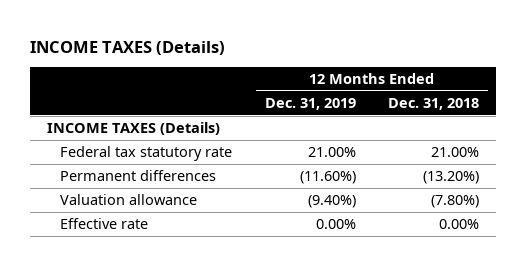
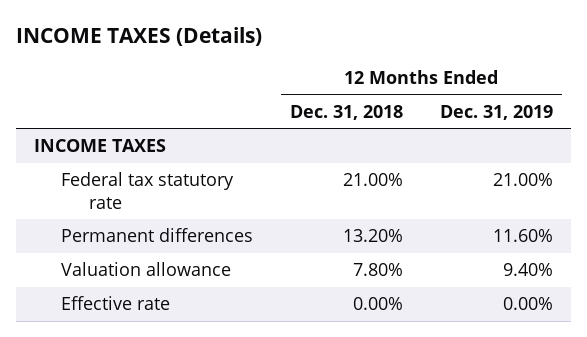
- | 12 Months Ended Dec. 31, 2019 | 12 Months Ended Dec. 31, 2018
+ | 12 Months Ended Dec. 31, 2018 | 12 Months Ended Dec. 31, 2019
- INCOME TAXES (Details)
+ INCOME TAXES
- Permanent differences | (11.60%) | (13.20%)
- Valuation allowance | (9.40%) | (7.80%)
+ Permanent differences | 13.20% | 11.60%
+ Valuation allowance | 7.80% | 9.40%

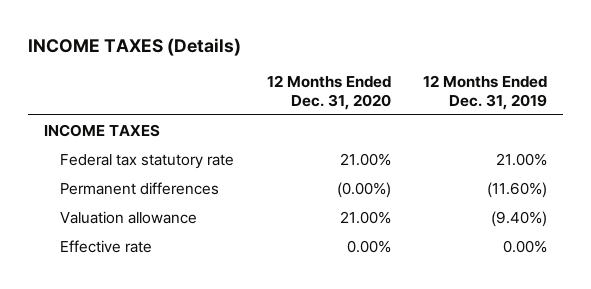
- | 12 Months Ended Dec. 31, 2018 | 12 Months Ended Dec. 31, 2019
+ | 12 Months Ended Dec. 31, 2020 | 12 Months Ended Dec. 31, 2019
- Permanent differences | 13.20% | 11.60%
- Valuation allowance | 7.80% | 9.40%
+ Permanent differences | (0.00%) | (11.60%)
+ Valuation allowance | 21.00% | (9.40%)

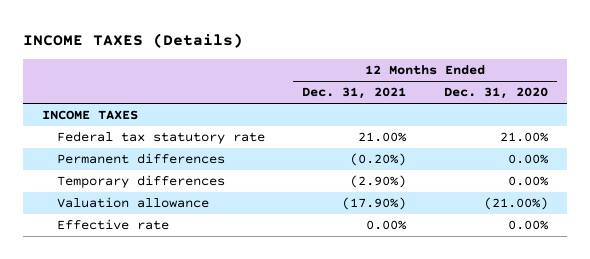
- | 12 Months Ended Dec. 31, 2020 | 12 Months Ended Dec. 31, 2019
+ | 12 Months Ended Dec. 31, 2021 | 12 Months Ended Dec. 31, 2020
- Permanent differences | (0.00%) | (11.60%)
- Valuation allowance | 21.00% | (9.40%)
+ Permanent differences | (0.20%) | 0.00%
+ Temporary differences | (2.90%) | 0.00%
+ Valuation allowance | (17.90%) | (21.00%)

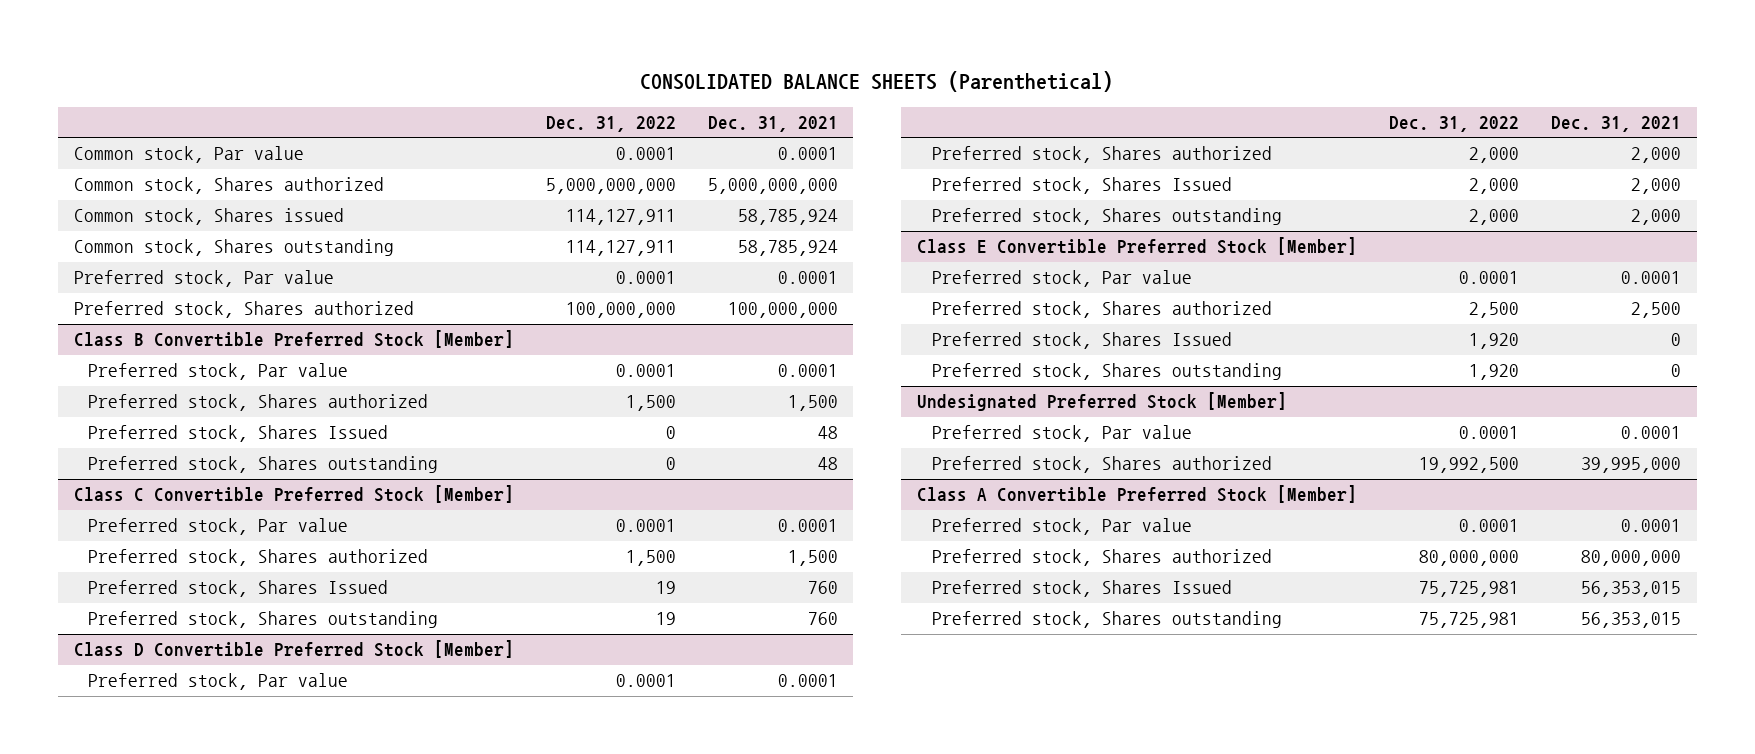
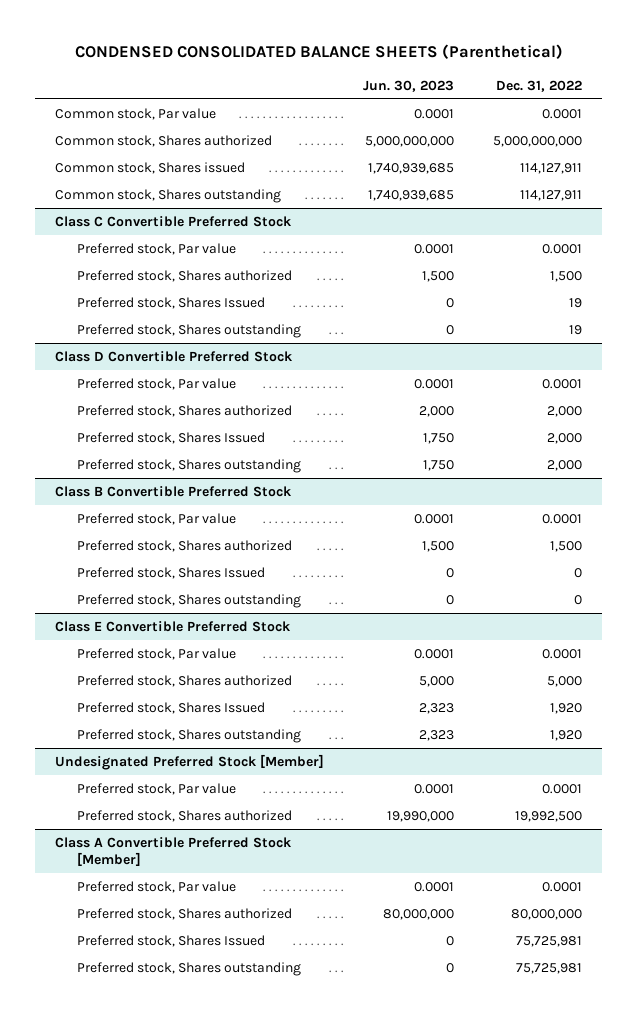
- CONSOLIDATED BALANCE SHEETS (Parenthetical)
+ CONDENSED CONSOLIDATED BALANCE SHEETS (Parenthetical)
- | Dec. 31, 2022 | Dec. 31, 2021
+ | Jun. 30, 2023 | Dec. 31, 2022
- Preferred stock, Par value | 0.0001 | 0.0001
- Preferred stock, Shares authorized | 100,000,000 | 100,000,000
- Class B Convertible Preferred Stock [Member]
- Preferred stock, Par value | 0.0001 | 0.0001
- Preferred stock, Shares authorized | 1,500 | 1,500
- Preferred stock, Shares Issued | 0 | 48
- Preferred stock, Shares outstanding | 0 | 48
- Class C Convertible Preferred Stock [Member]
+ Class C Convertible Preferred Stock
- Class D Convertible Preferred Stock [Member]
+ Class D Convertible Preferred Stock
- Class E Convertible Preferred Stock [Member]
+ Class B Convertible Preferred Stock
- Preferred stock, Shares authorized | 2,500 | 2,500
+ Preferred stock, Shares authorized | 1,500 | 1,500
+ Preferred stock, Shares Issued | 0 | 0
+ Preferred stock, Shares outstanding | 0 | 0
+ Class E Convertible Preferred Stock
+ Preferred stock, Par value | 0.0001 | 0.0001
+ Preferred stock, Shares authorized | 5,000 | 5,000

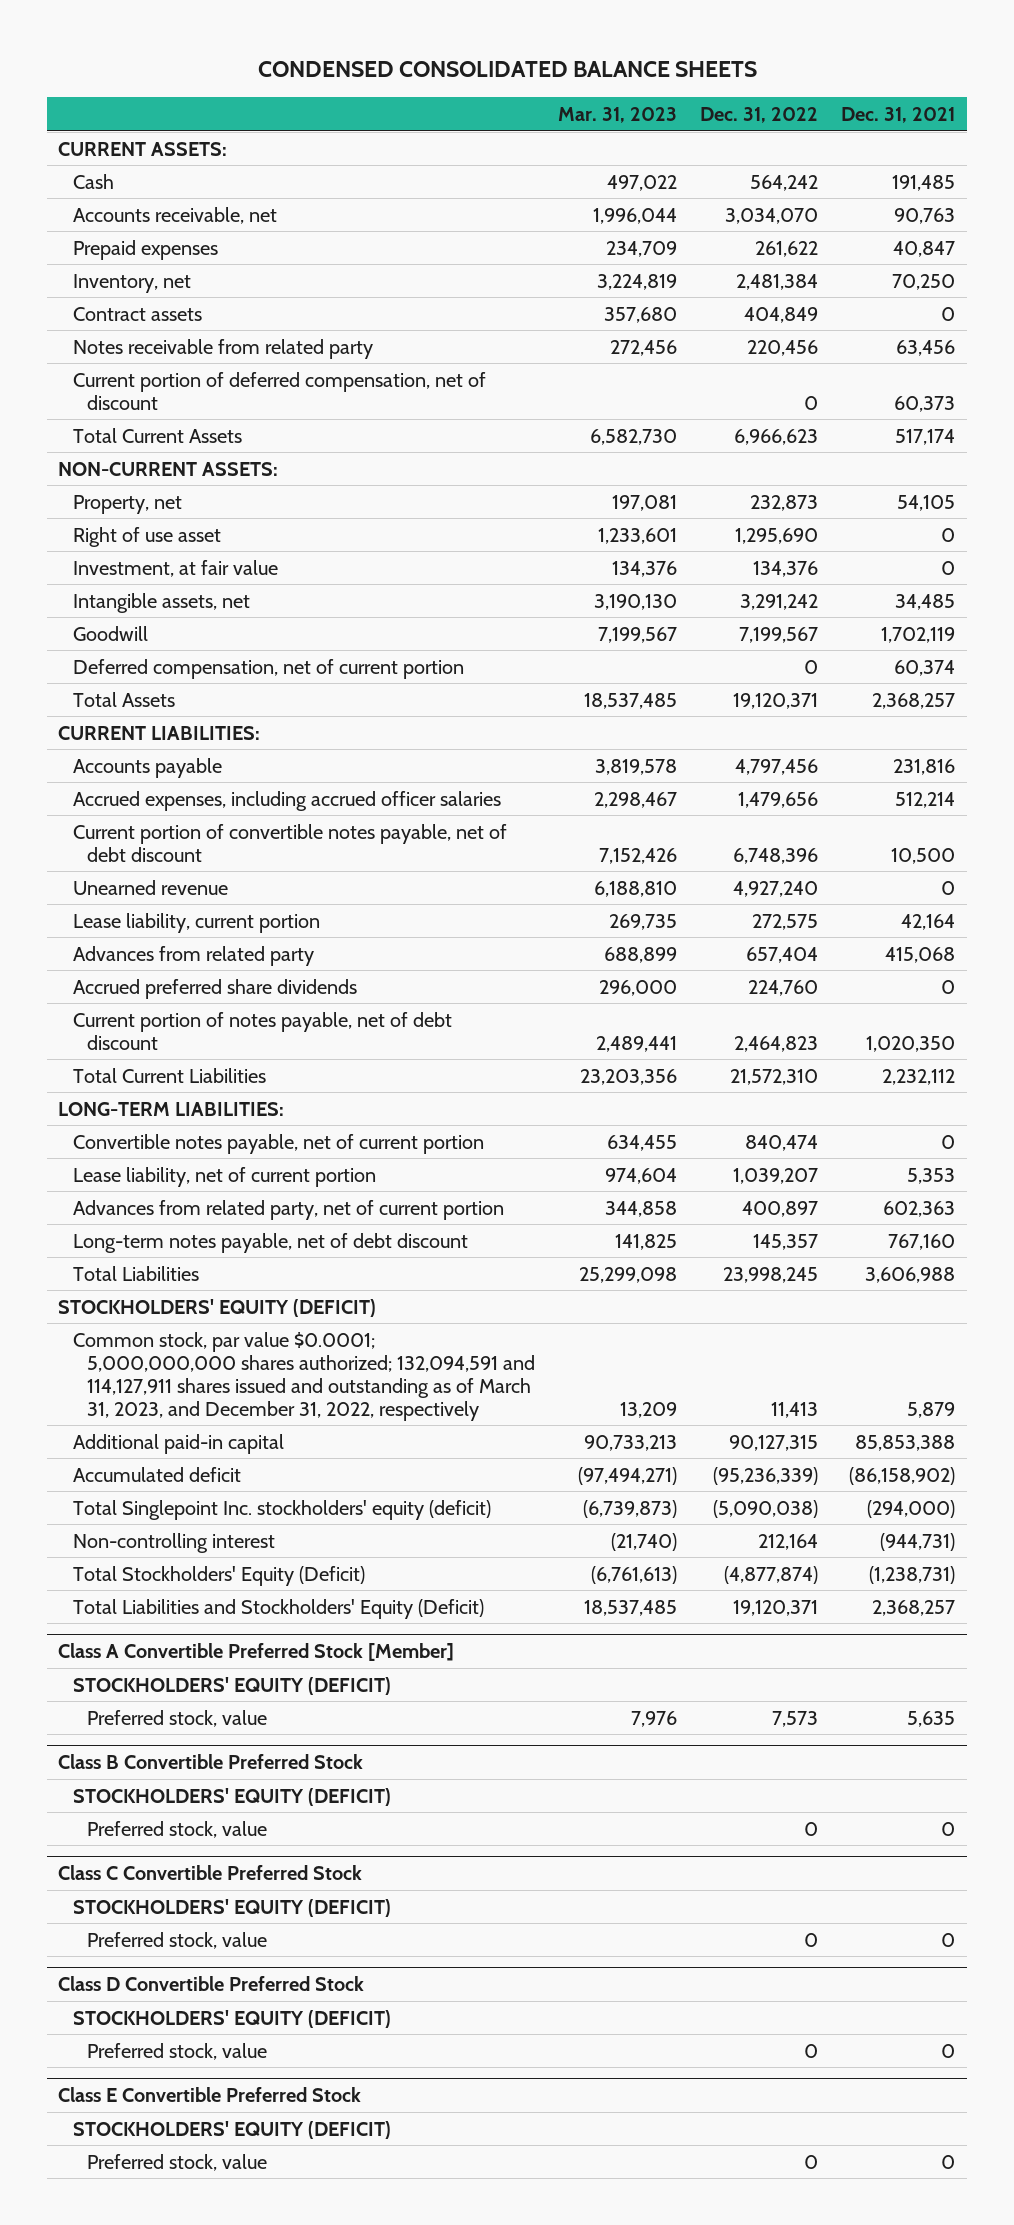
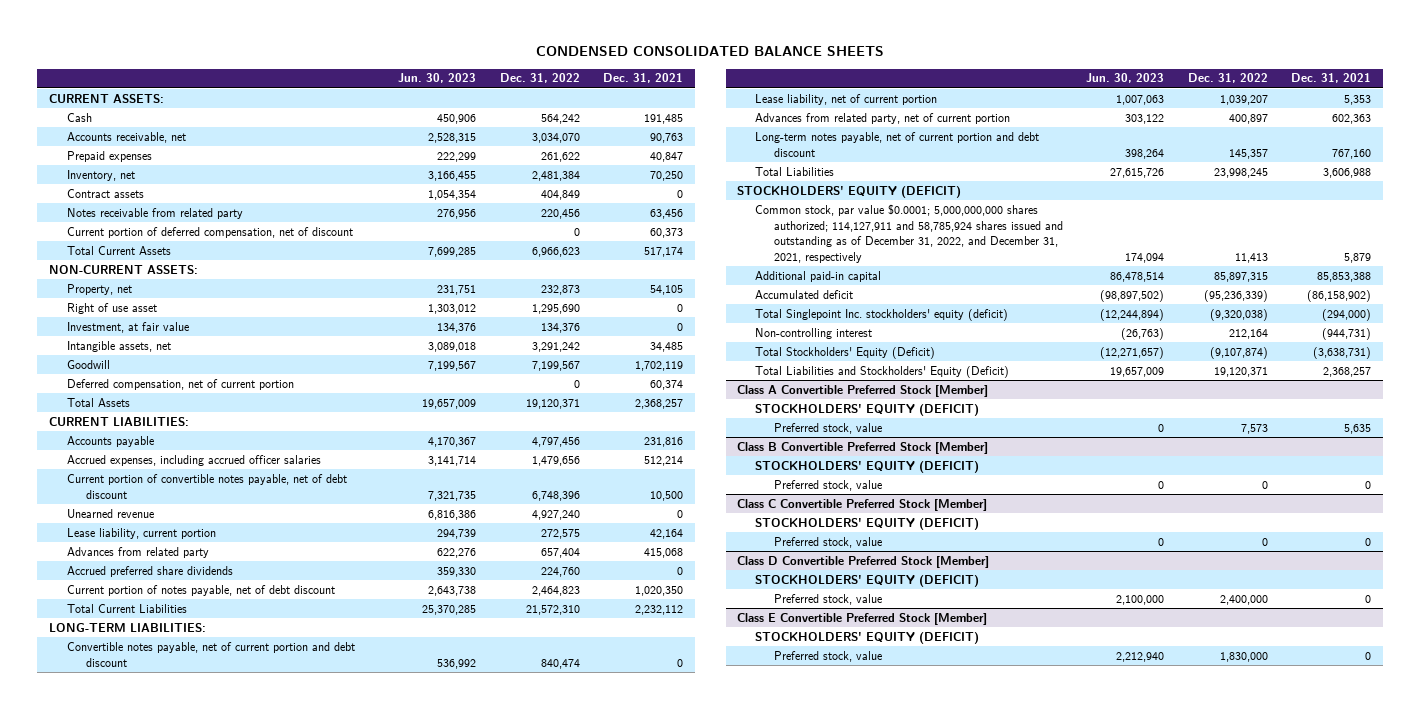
- | Mar. 31, 2023 | Dec. 31, 2022 | Dec. 31, 2021
+ | Jun. 30, 2023 | Dec. 31, 2022 | Dec. 31, 2021
- Convertible notes payable, net of current portion | 634,455 | 840,474 | 0
+ Convertible notes payable, net of current portion and debt discount | 536,992 | 840,474 | 0
- Long-term notes payable, net of debt discount | 141,825 | 145,357 | 767,160
+ Long-term notes payable, net of current portion and debt discount | 398,264 | 145,357 | 767,160
- Common stock, par value $0.0001; 5,000,000,000 shares authorized; 132,094,591 and 114,127,911 shares issued and outstanding as of March 31, 2023, and December 31, 2022, respectively | 13,209 | 11,413 | 5,879
- Additional paid-in capital | 90,733,213 | 90,127,315 | 85,853,388
+ Common stock, par value $0.0001; 5,000,000,000 shares authorized; 114,127,911 and 58,785,924 shares issued and outstanding as of December 31, 2022, and December 31, 2021, respectively | 174,094 | 11,413 | 5,879
+ Additional paid-in capital | 86,478,514 | 85,897,315 | 85,853,388
- Total Singlepoint Inc. stockholders' equity (deficit) | (6,739,873) | (5,090,038) | (294,000)
+ Total Singlepoint Inc. stockholders' equity (deficit) | (12,244,894) | (9,320,038) | (294,000)
- Total Stockholders' Equity (Deficit) | (6,761,613) | (4,877,874) | (1,238,731)
+ Total Stockholders' Equity (Deficit) | (12,271,657) | (9,107,874) | (3,638,731)
- Class B Convertible Preferred Stock
+ Class B Convertible Preferred Stock [Member]
- Class C Convertible Preferred Stock
+ Class C Convertible Preferred Stock [Member]
- Class D Convertible Preferred Stock
+ Class D Convertible Preferred Stock [Member]
- Preferred stock, value | | 0 | 0
- Class E Convertible Preferred Stock
+ Preferred stock, value | 2,100,000 | 2,400,000 | 0
+ Class E Convertible Preferred Stock [Member]
- Preferred stock, value | | 0 | 0
+ Preferred stock, value | 2,212,940 | 1,830,000 | 0

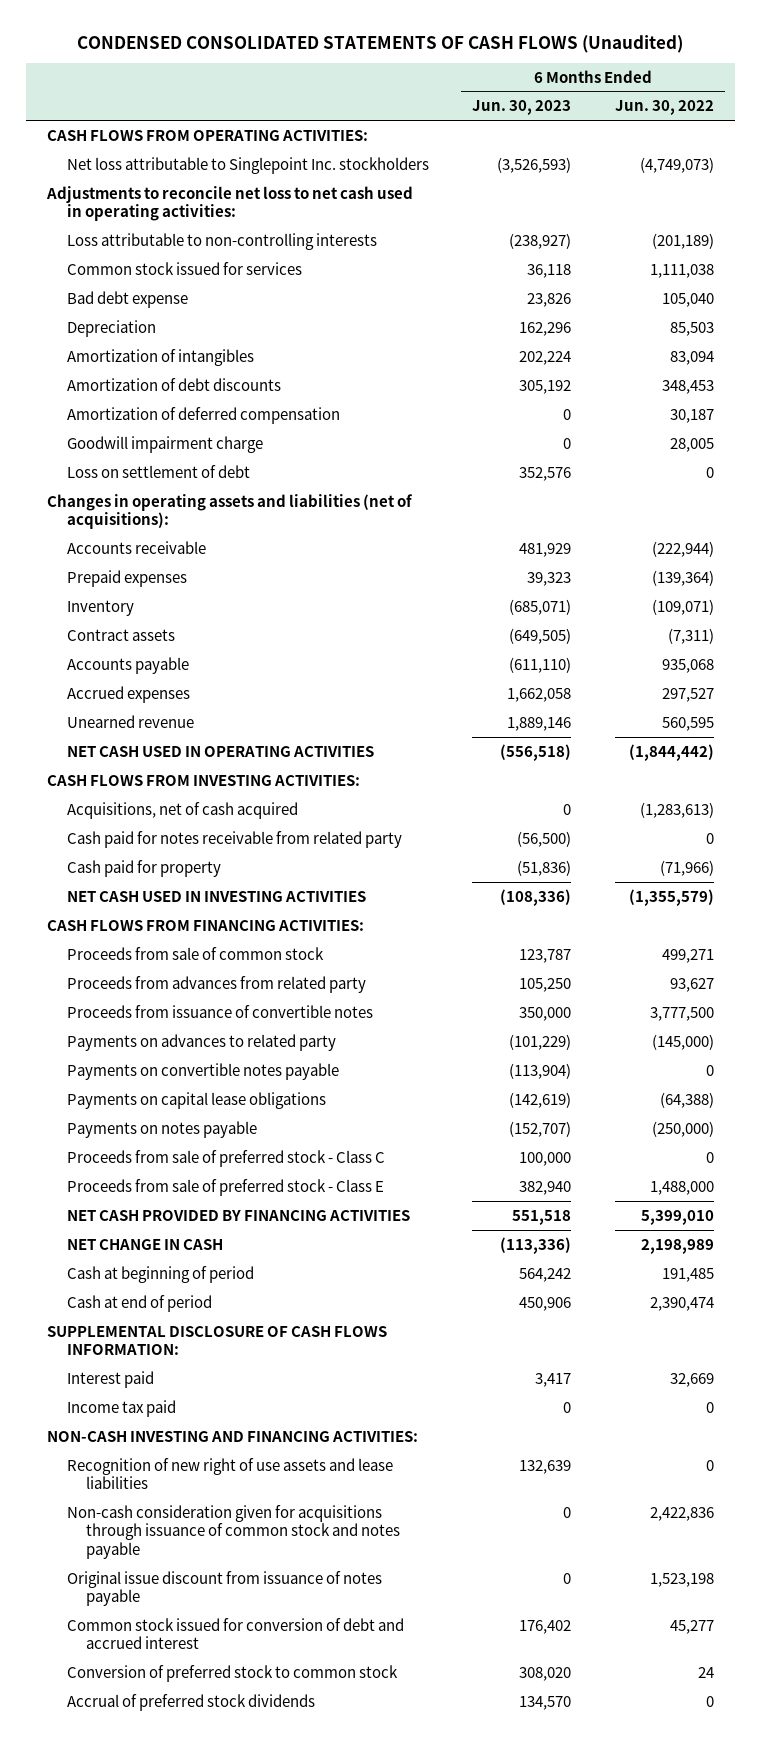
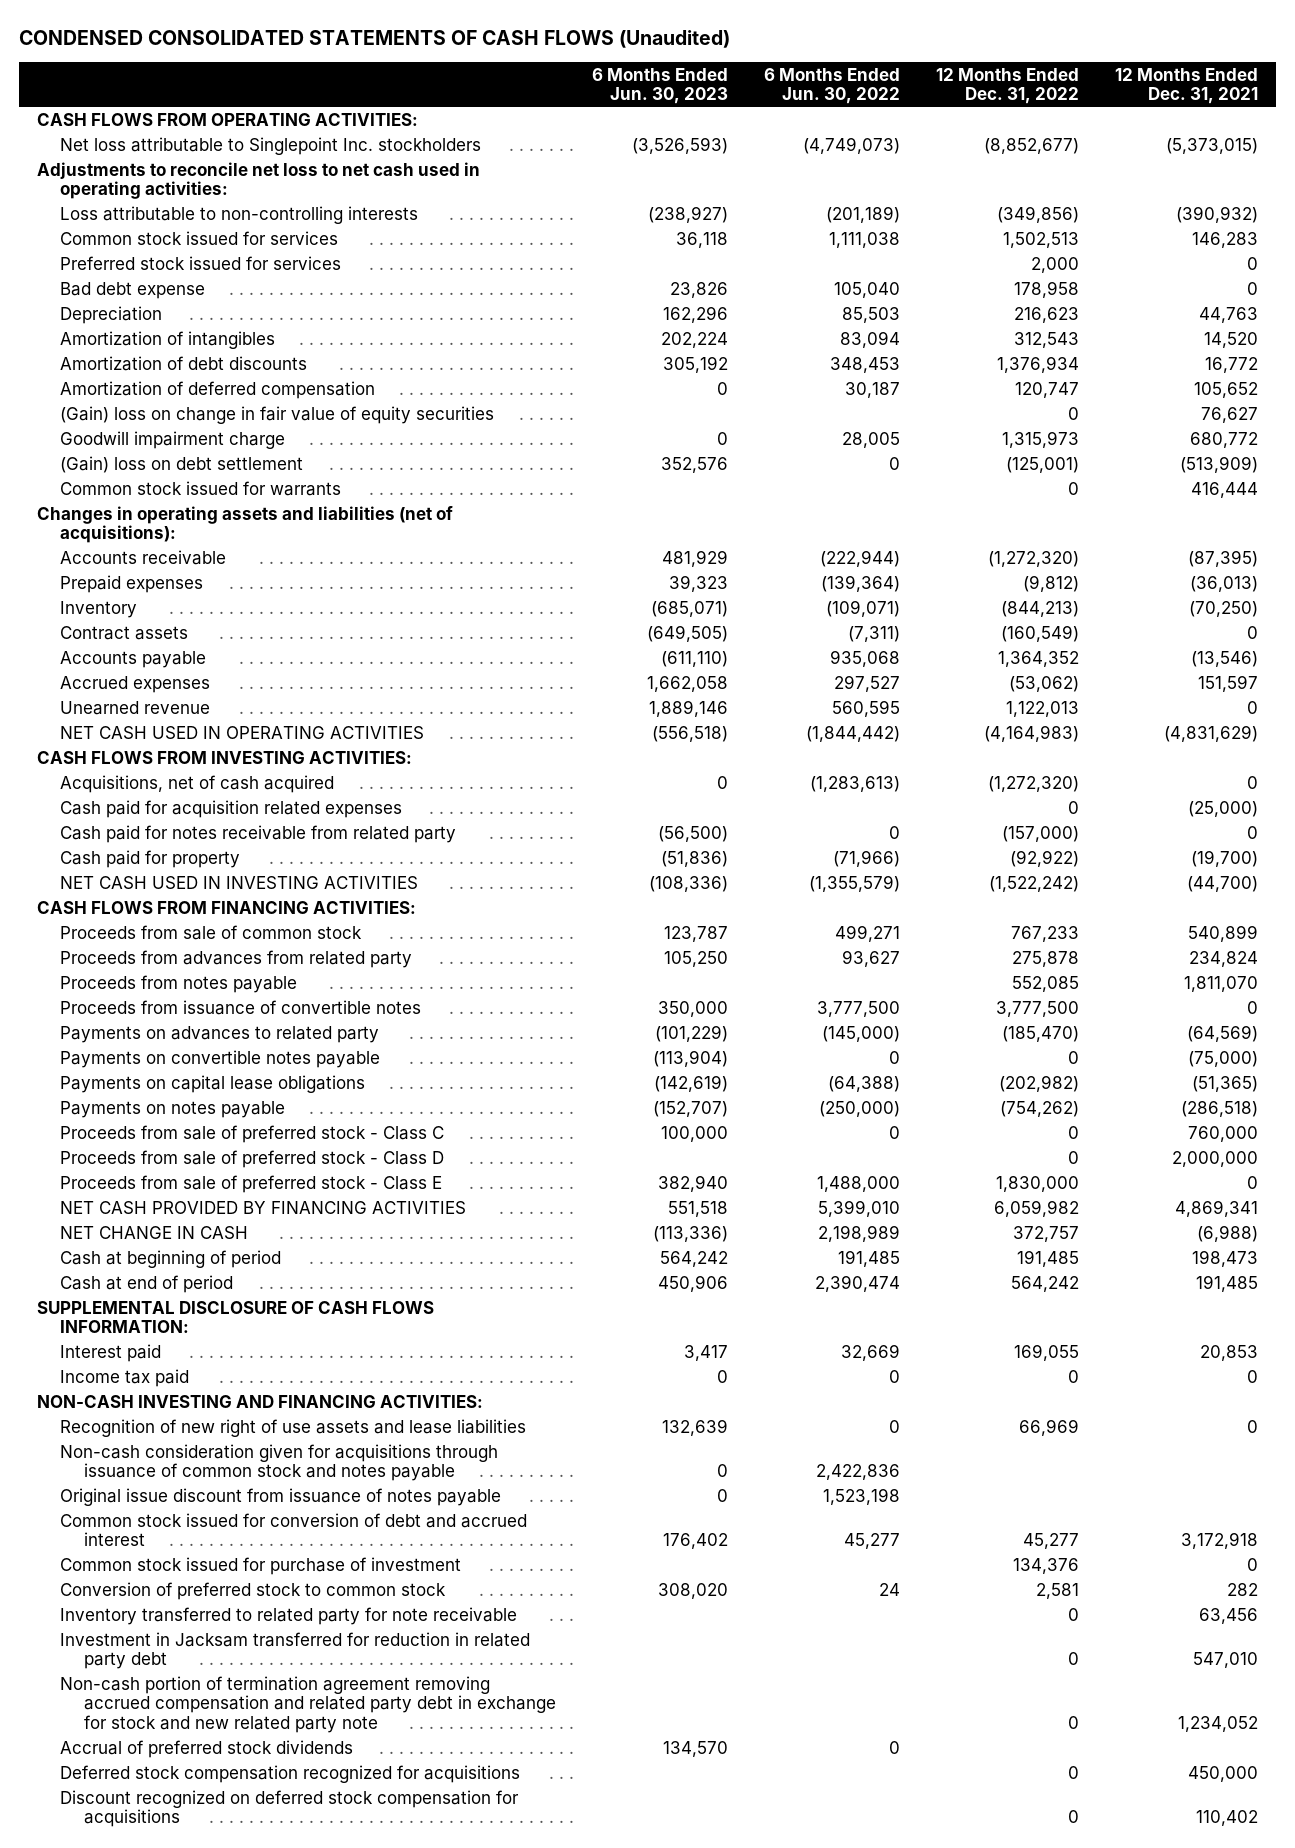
- | 6 Months Ended Jun. 30, 2023 | 6 Months Ended Jun. 30, 2022
+ | 6 Months Ended Jun. 30, 2023 | 6 Months Ended Jun. 30, 2022 | 12 Months Ended Dec. 31, 2022 | 12 Months Ended Dec. 31, 2021
+ Preferred stock issued for services | | | 2,000 | 0
+ (Gain) loss on change in fair value of equity securities | | | 0 | 76,627
- Loss on settlement of debt | 352,576 | 0
+ (Gain) loss on debt settlement | 352,576 | 0 | (125,001) | (513,909)
+ Common stock issued for warrants | | | 0 | 416,444
+ Cash paid for acquisition related expenses | | | 0 | (25,000)
+ Proceeds from notes payable | | | 552,085 | 1,811,070
+ Proceeds from sale of preferred stock - Class D | | | 0 | 2,000,000
+ Common stock issued for purchase of investment | | | 134,376 | 0
+ Inventory transferred to related party for note receivable | | | 0 | 63,456
+ Investment in Jacksam transferred for reduction in related party debt | | | 0 | 547,010
+ Non-cash portion of termination agreement removing accrued compensation and related party debt in exchange for stock and new related party note | | | 0 | 1,234,052
+ Deferred stock compensation recognized for acquisitions | | | 0 | 450,000
+ Discount recognized on deferred stock compensation for acquisitions | | | 0 | 110,402

